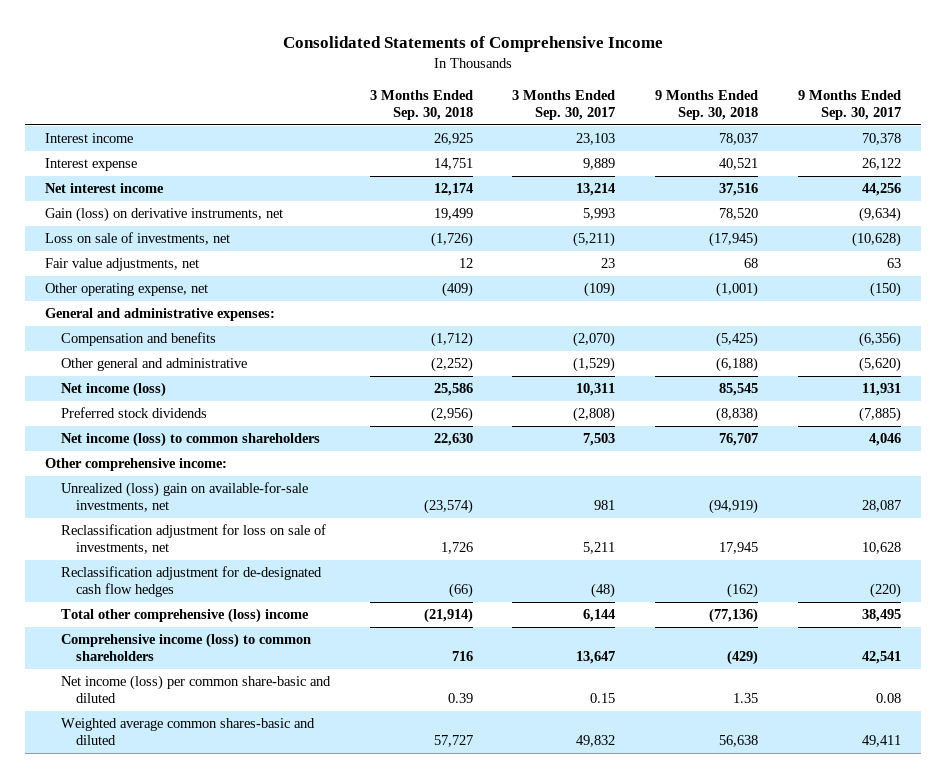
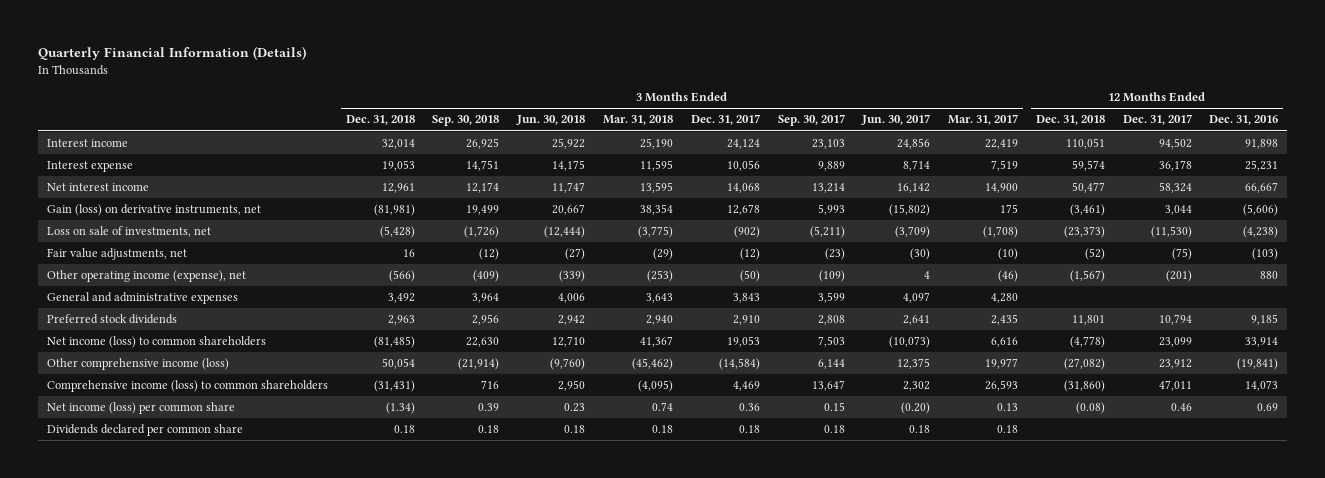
- Consolidated Statements of Comprehensive Income
+ Quarterly Financial Information (Details)
- | 3 Months Ended Sep. 30, 2018 | 3 Months Ended Sep. 30, 2017 | 9 Months Ended Sep. 30, 2018 | 9 Months Ended Sep. 30, 2017
+ | 3 Months Ended Dec. 31, 2018 | 3 Months Ended Sep. 30, 2018 | 3 Months Ended Jun. 30, 2018 | 3 Months Ended Mar. 31, 2018 | 3 Months Ended Dec. 31, 2017 | 3 Months Ended Sep. 30, 2017 | 3 Months Ended Jun. 30, 2017 | 3 Months Ended Mar. 31, 2017 | 12 Months Ended Dec. 31, 2018 | 12 Months Ended Dec. 31, 2017 | 12 Months Ended Dec. 31, 2016
- Fair value adjustments, net | 12 | 23 | 68 | 63
- Other operating expense, net | (409) | (109) | (1,001) | (150)
- General and administrative expenses:
- Compensation and benefits | (1,712) | (2,070) | (5,425) | (6,356)
- Other general and administrative | (2,252) | (1,529) | (6,188) | (5,620)
- Net income (loss) | 25,586 | 10,311 | 85,545 | 11,931
- Preferred stock dividends | (2,956) | (2,808) | (8,838) | (7,885)
+ Fair value adjustments, net | 16 | (12) | (27) | (29) | (12) | (23) | (30) | (10) | (52) | (75) | (103)
+ Other operating income (expense), net | (566) | (409) | (339) | (253) | (50) | (109) | 4 | (46) | (1,567) | (201) | 880
+ General and administrative expenses | 3,492 | 3,964 | 4,006 | 3,643 | 3,843 | 3,599 | 4,097 | 4,280 | | |
+ Preferred stock dividends | 2,963 | 2,956 | 2,942 | 2,940 | 2,910 | 2,808 | 2,641 | 2,435 | 11,801 | 10,794 | 9,185
- Other comprehensive income:
- Unrealized (loss) gain on available-for-sale investments, net | (23,574) | 981 | (94,919) | 28,087
- Reclassification adjustment for loss on sale of investments, net | 1,726 | 5,211 | 17,945 | 10,628
- Reclassification adjustment for de-designated cash flow hedges | (66) | (48) | (162) | (220)
- Total other comprehensive (loss) income | (21,914) | 6,144 | (77,136) | 38,495
+ Other comprehensive income (loss) | 50,054 | (21,914) | (9,760) | (45,462) | (14,584) | 6,144 | 12,375 | 19,977 | (27,082) | 23,912 | (19,841)
- Net income (loss) per common share-basic and diluted | 0.39 | 0.15 | 1.35 | 0.08
- Weighted average common shares-basic and diluted | 57,727 | 49,832 | 56,638 | 49,411
+ Net income (loss) per common share | (1.34) | 0.39 | 0.23 | 0.74 | 0.36 | 0.15 | (0.20) | 0.13 | (0.08) | 0.46 | 0.69
+ Dividends declared per common share | 0.18 | 0.18 | 0.18 | 0.18 | 0.18 | 0.18 | 0.18 | 0.18 | | |

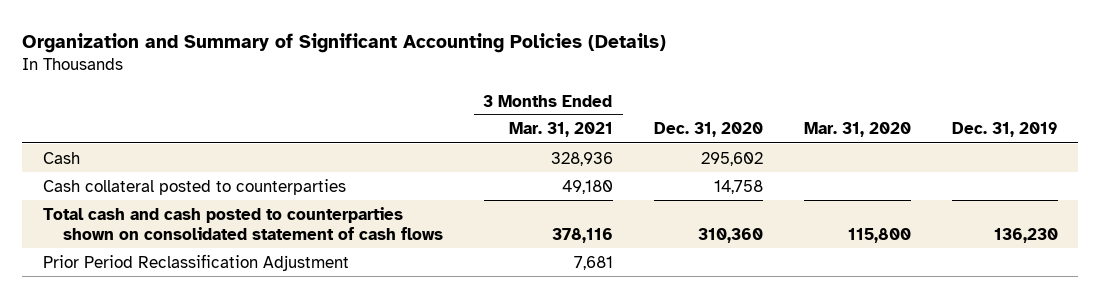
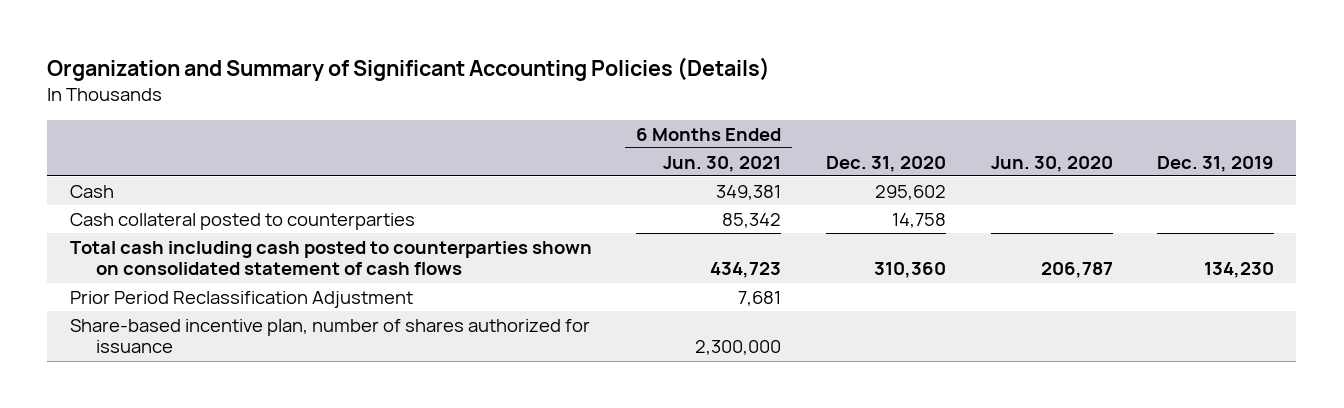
- | 3 Months Ended Mar. 31, 2021 | Dec. 31, 2020 | Mar. 31, 2020 | Dec. 31, 2019
+ | 6 Months Ended Jun. 30, 2021 | Dec. 31, 2020 | Jun. 30, 2020 | Dec. 31, 2019
- Total cash and cash posted to counterparties shown on consolidated statement of cash flows | 378,116 | 310,360 | 115,800 | 136,230
+ Total cash including cash posted to counterparties shown on consolidated statement of cash flows | 434,723 | 310,360 | 206,787 | 134,230
+ Share-based incentive plan, number of shares authorized for issuance | 2,300,000 | | |

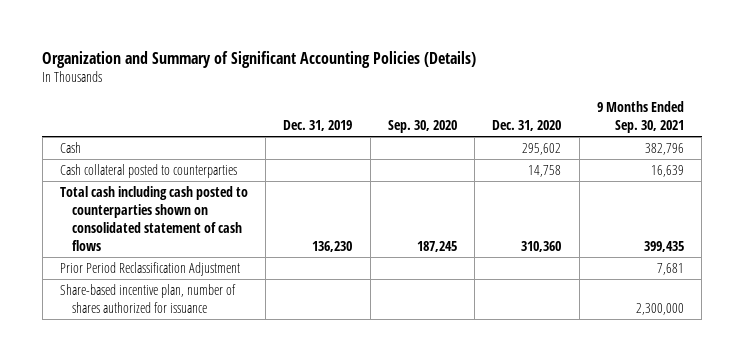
- | 6 Months Ended Jun. 30, 2021 | Dec. 31, 2020 | Jun. 30, 2020 | Dec. 31, 2019
+ | Dec. 31, 2019 | Sep. 30, 2020 | Dec. 31, 2020 | 9 Months Ended Sep. 30, 2021
- Total cash including cash posted to counterparties shown on consolidated statement of cash flows | 434,723 | 310,360 | 206,787 | 134,230
+ Total cash including cash posted to counterparties shown on consolidated statement of cash flows | 136,230 | 187,245 | 310,360 | 399,435

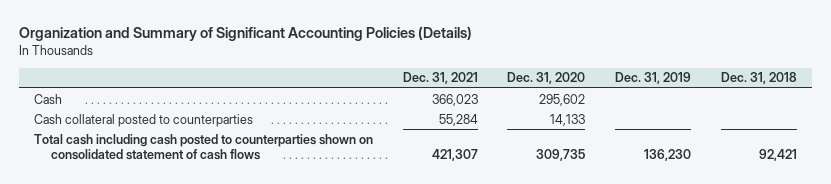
- | Dec. 31, 2019 | Sep. 30, 2020 | Dec. 31, 2020 | 9 Months Ended Sep. 30, 2021
+ | Dec. 31, 2021 | Dec. 31, 2020 | Dec. 31, 2019 | Dec. 31, 2018
- Cash collateral posted to counterparties | | | 14,758 | 16,639
- Total cash including cash posted to counterparties shown on consolidated statement of cash flows | 136,230 | 187,245 | 310,360 | 399,435
- Prior Period Reclassification Adjustment | | | | 7,681
- Share-based incentive plan, number of shares authorized for issuance | | | | 2,300,000
+ Cash collateral posted to counterparties | 55,284 | 14,133 | |
+ Total cash including cash posted to counterparties shown on consolidated statement of cash flows | 421,307 | 309,735 | 136,230 | 92,421

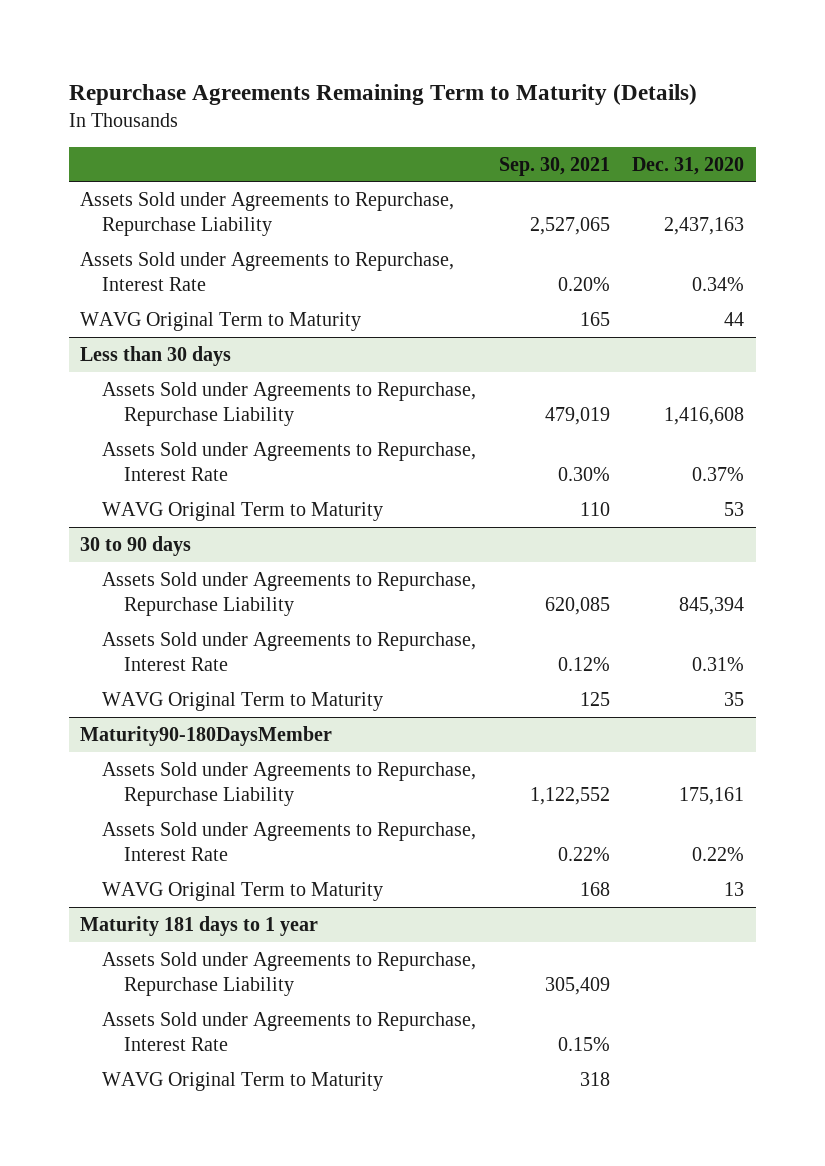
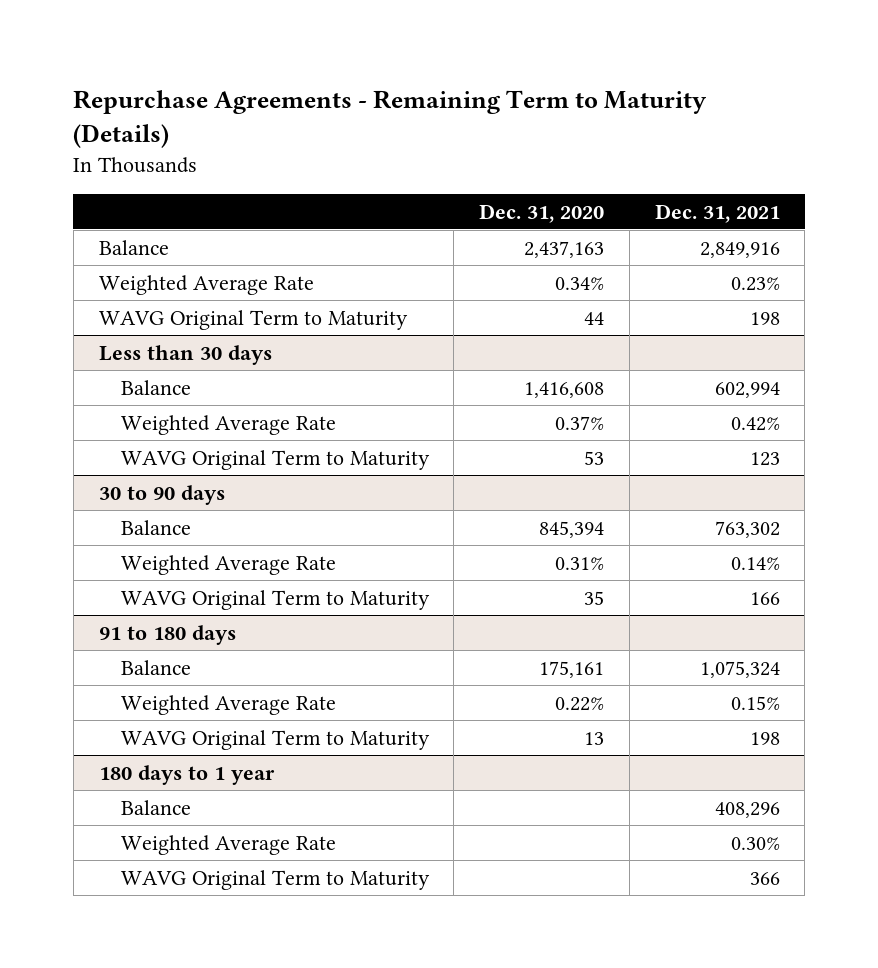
- Repurchase Agreements Remaining Term to Maturity (Details)
+ Repurchase Agreements - Remaining Term to Maturity (Details)
- | Sep. 30, 2021 | Dec. 31, 2020
+ | Dec. 31, 2020 | Dec. 31, 2021
- Assets Sold under Agreements to Repurchase, Repurchase Liability | 2,527,065 | 2,437,163
- Assets Sold under Agreements to Repurchase, Interest Rate | 0.20% | 0.34%
+ Balance | 2,437,163 | 2,849,916
+ Weighted Average Rate | 0.34% | 0.23%
@ Less than 30 days
- Assets Sold under Agreements to Repurchase, Repurchase Liability | 479,019 | 1,416,608
- Assets Sold under Agreements to Repurchase, Interest Rate | 0.30% | 0.37%
+ Balance | 1,416,608 | 602,994
+ Weighted Average Rate | 0.37% | 0.42%
@ 30 to 90 days
- Assets Sold under Agreements to Repurchase, Repurchase Liability | 620,085 | 845,394
- Assets Sold under Agreements to Repurchase, Interest Rate | 0.12% | 0.31%
+ Balance | 845,394 | 763,302
+ Weighted Average Rate | 0.31% | 0.14%
- Maturity90-180DaysMember
- Assets Sold under Agreements to Repurchase, Repurchase Liability | 1,122,552 | 175,161
- Assets Sold under Agreements to Repurchase, Interest Rate | 0.22% | 0.22%
+ 91 to 180 days
+ Balance | 175,161 | 1,075,324
+ Weighted Average Rate | 0.22% | 0.15%
- Maturity 181 days to 1 year
- Assets Sold under Agreements to Repurchase, Repurchase Liability | 305,409 |
- Assets Sold under Agreements to Repurchase, Interest Rate | 0.15% |
+ 180 days to 1 year
+ Balance | | 408,296
+ Weighted Average Rate | | 0.30%

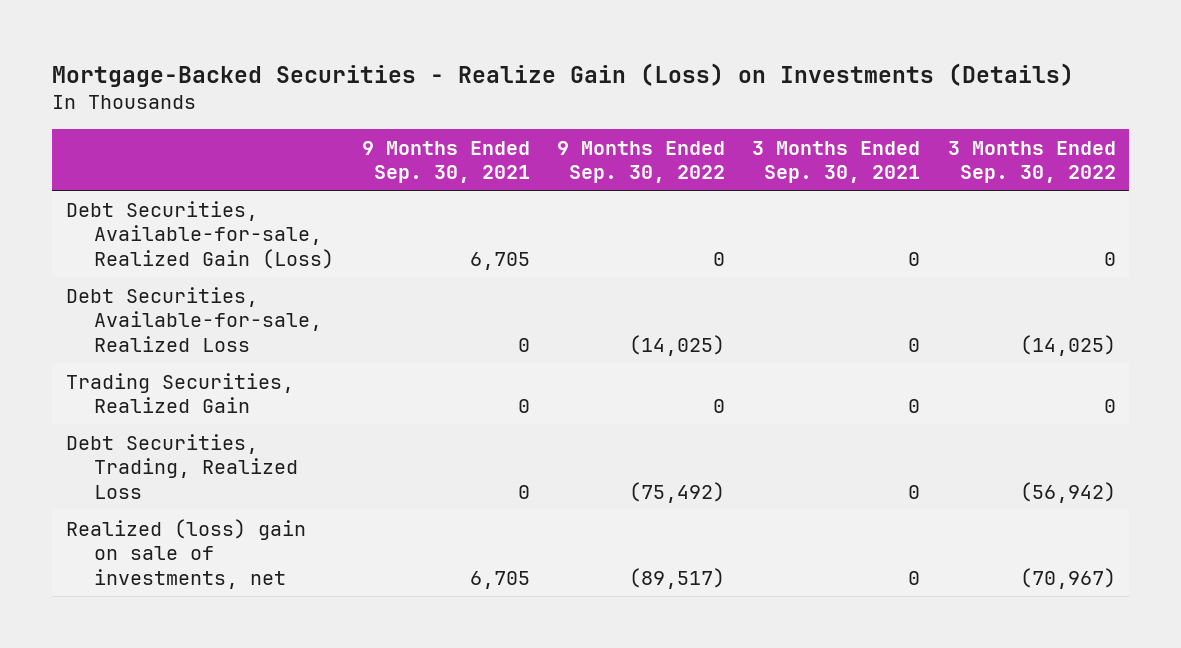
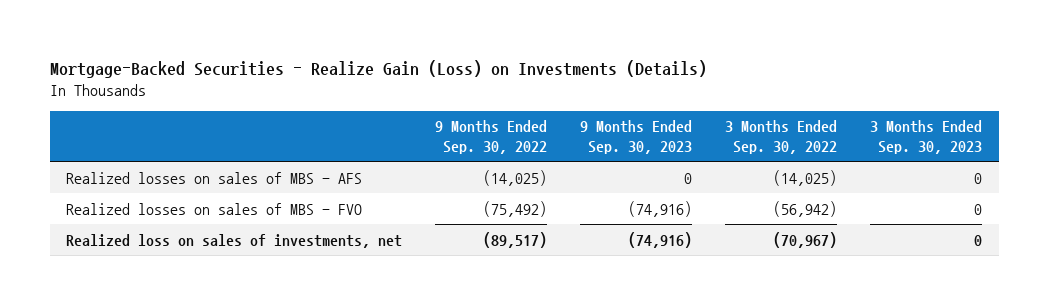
- | 9 Months Ended Sep. 30, 2021 | 9 Months Ended Sep. 30, 2022 | 3 Months Ended Sep. 30, 2021 | 3 Months Ended Sep. 30, 2022
+ | 9 Months Ended Sep. 30, 2022 | 9 Months Ended Sep. 30, 2023 | 3 Months Ended Sep. 30, 2022 | 3 Months Ended Sep. 30, 2023
- Debt Securities, Available-for-sale, Realized Gain (Loss) | 6,705 | 0 | 0 | 0
- Debt Securities, Available-for-sale, Realized Loss | 0 | (14,025) | 0 | (14,025)
- Trading Securities, Realized Gain | 0 | 0 | 0 | 0
- Debt Securities, Trading, Realized Loss | 0 | (75,492) | 0 | (56,942)
- Realized (loss) gain on sale of investments, net | 6,705 | (89,517) | 0 | (70,967)
+ Realized losses on sales of MBS - AFS | (14,025) | 0 | (14,025) | 0
+ Realized losses on sales of MBS - FVO | (75,492) | (74,916) | (56,942) | 0
+ Realized loss on sales of investments, net | (89,517) | (74,916) | (70,967) | 0

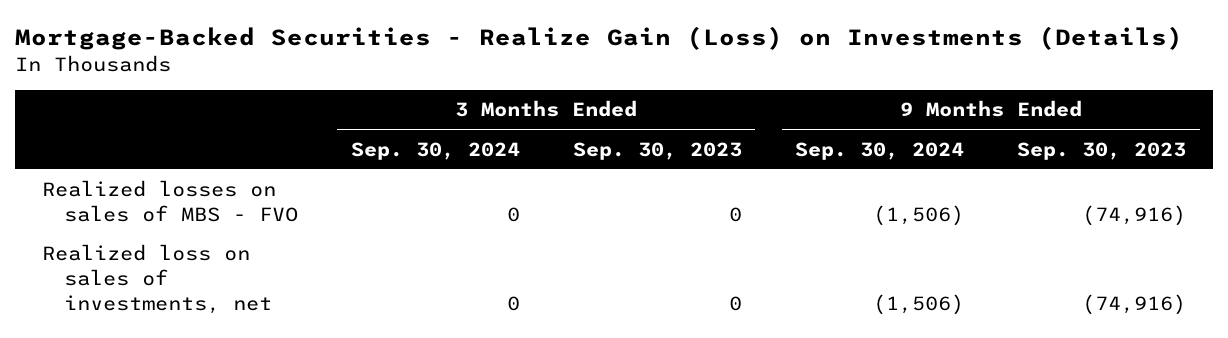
- | 9 Months Ended Sep. 30, 2022 | 9 Months Ended Sep. 30, 2023 | 3 Months Ended Sep. 30, 2022 | 3 Months Ended Sep. 30, 2023
+ | 3 Months Ended Sep. 30, 2024 | 3 Months Ended Sep. 30, 2023 | 9 Months Ended Sep. 30, 2024 | 9 Months Ended Sep. 30, 2023
- Realized losses on sales of MBS - AFS | (14,025) | 0 | (14,025) | 0

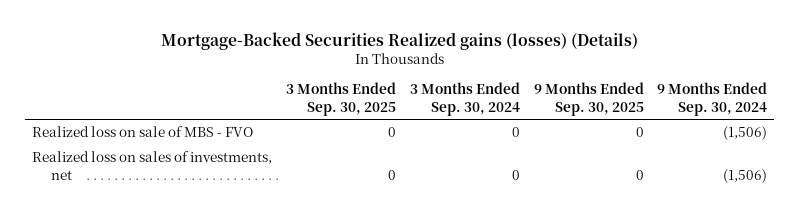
- Mortgage-Backed Securities - Realize Gain (Loss) on Investments (Details)
+ Mortgage-Backed Securities Realized gains (losses) (Details)
- | 3 Months Ended Sep. 30, 2024 | 3 Months Ended Sep. 30, 2023 | 9 Months Ended Sep. 30, 2024 | 9 Months Ended Sep. 30, 2023
+ | 3 Months Ended Sep. 30, 2025 | 3 Months Ended Sep. 30, 2024 | 9 Months Ended Sep. 30, 2025 | 9 Months Ended Sep. 30, 2024
- Realized losses on sales of MBS - FVO | 0 | 0 | (1,506) | (74,916)
+ Realized loss on sale of MBS - FVO | 0 | 0 | 0 | (1,506)

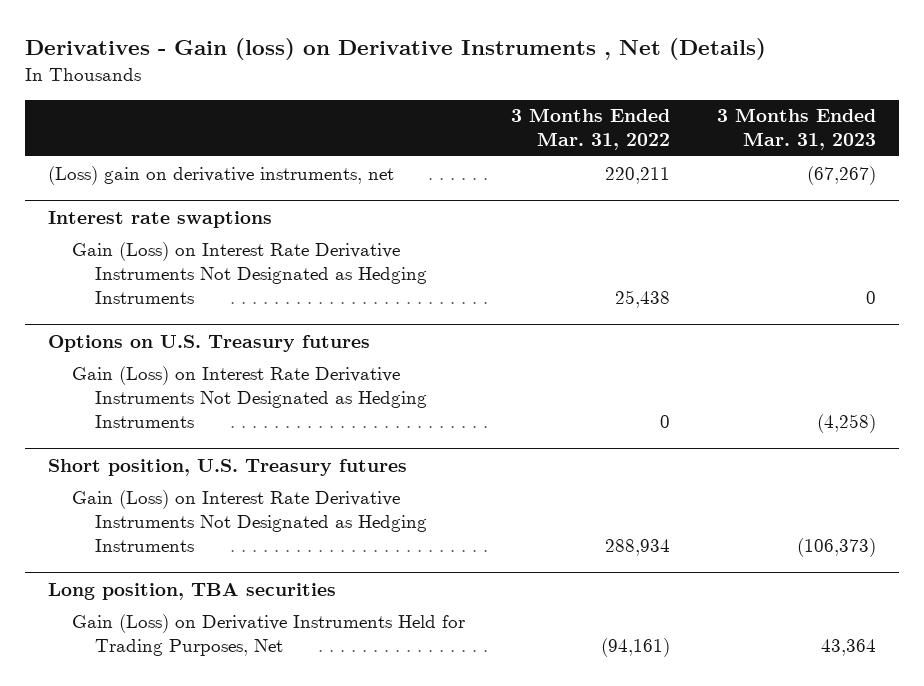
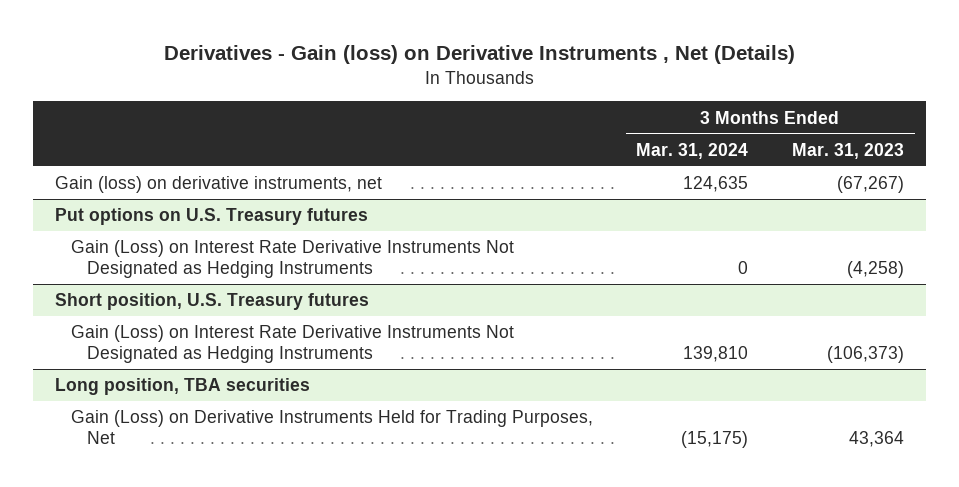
- | 3 Months Ended Mar. 31, 2022 | 3 Months Ended Mar. 31, 2023
+ | 3 Months Ended Mar. 31, 2024 | 3 Months Ended Mar. 31, 2023
- (Loss) gain on derivative instruments, net | 220,211 | (67,267)
- Interest rate swaptions
- Gain (Loss) on Interest Rate Derivative Instruments Not Designated as Hedging Instruments | 25,438 | 0
- Options on U.S. Treasury futures
+ Gain (loss) on derivative instruments, net | 124,635 | (67,267)
+ Put options on U.S. Treasury futures

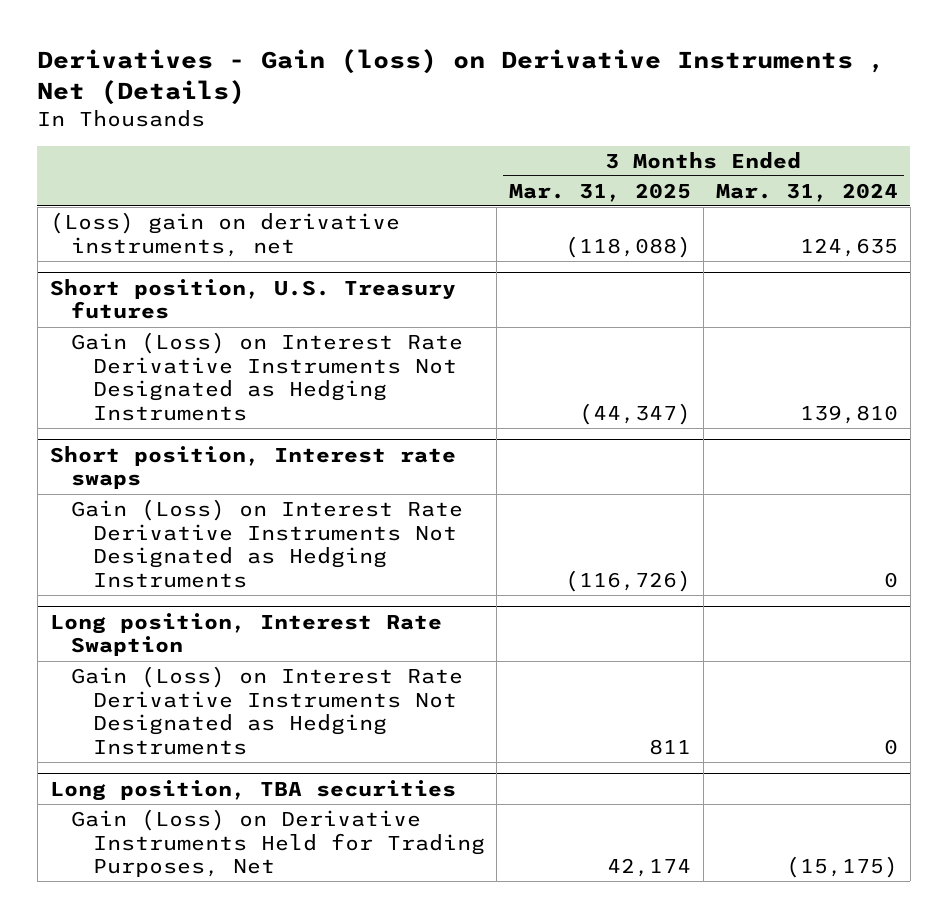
- | 3 Months Ended Mar. 31, 2024 | 3 Months Ended Mar. 31, 2023
+ | 3 Months Ended Mar. 31, 2025 | 3 Months Ended Mar. 31, 2024
- Gain (loss) on derivative instruments, net | 124,635 | (67,267)
- Put options on U.S. Treasury futures
- Gain (Loss) on Interest Rate Derivative Instruments Not Designated as Hedging Instruments | 0 | (4,258)
+ (Loss) gain on derivative instruments, net | (118,088) | 124,635
+ Short position, Interest rate swaps
+ Gain (Loss) on Interest Rate Derivative Instruments Not Designated as Hedging Instruments | (116,726) | 0
+ Long position, Interest Rate Swaption
+ Gain (Loss) on Interest Rate Derivative Instruments Not Designated as Hedging Instruments | 811 | 0

